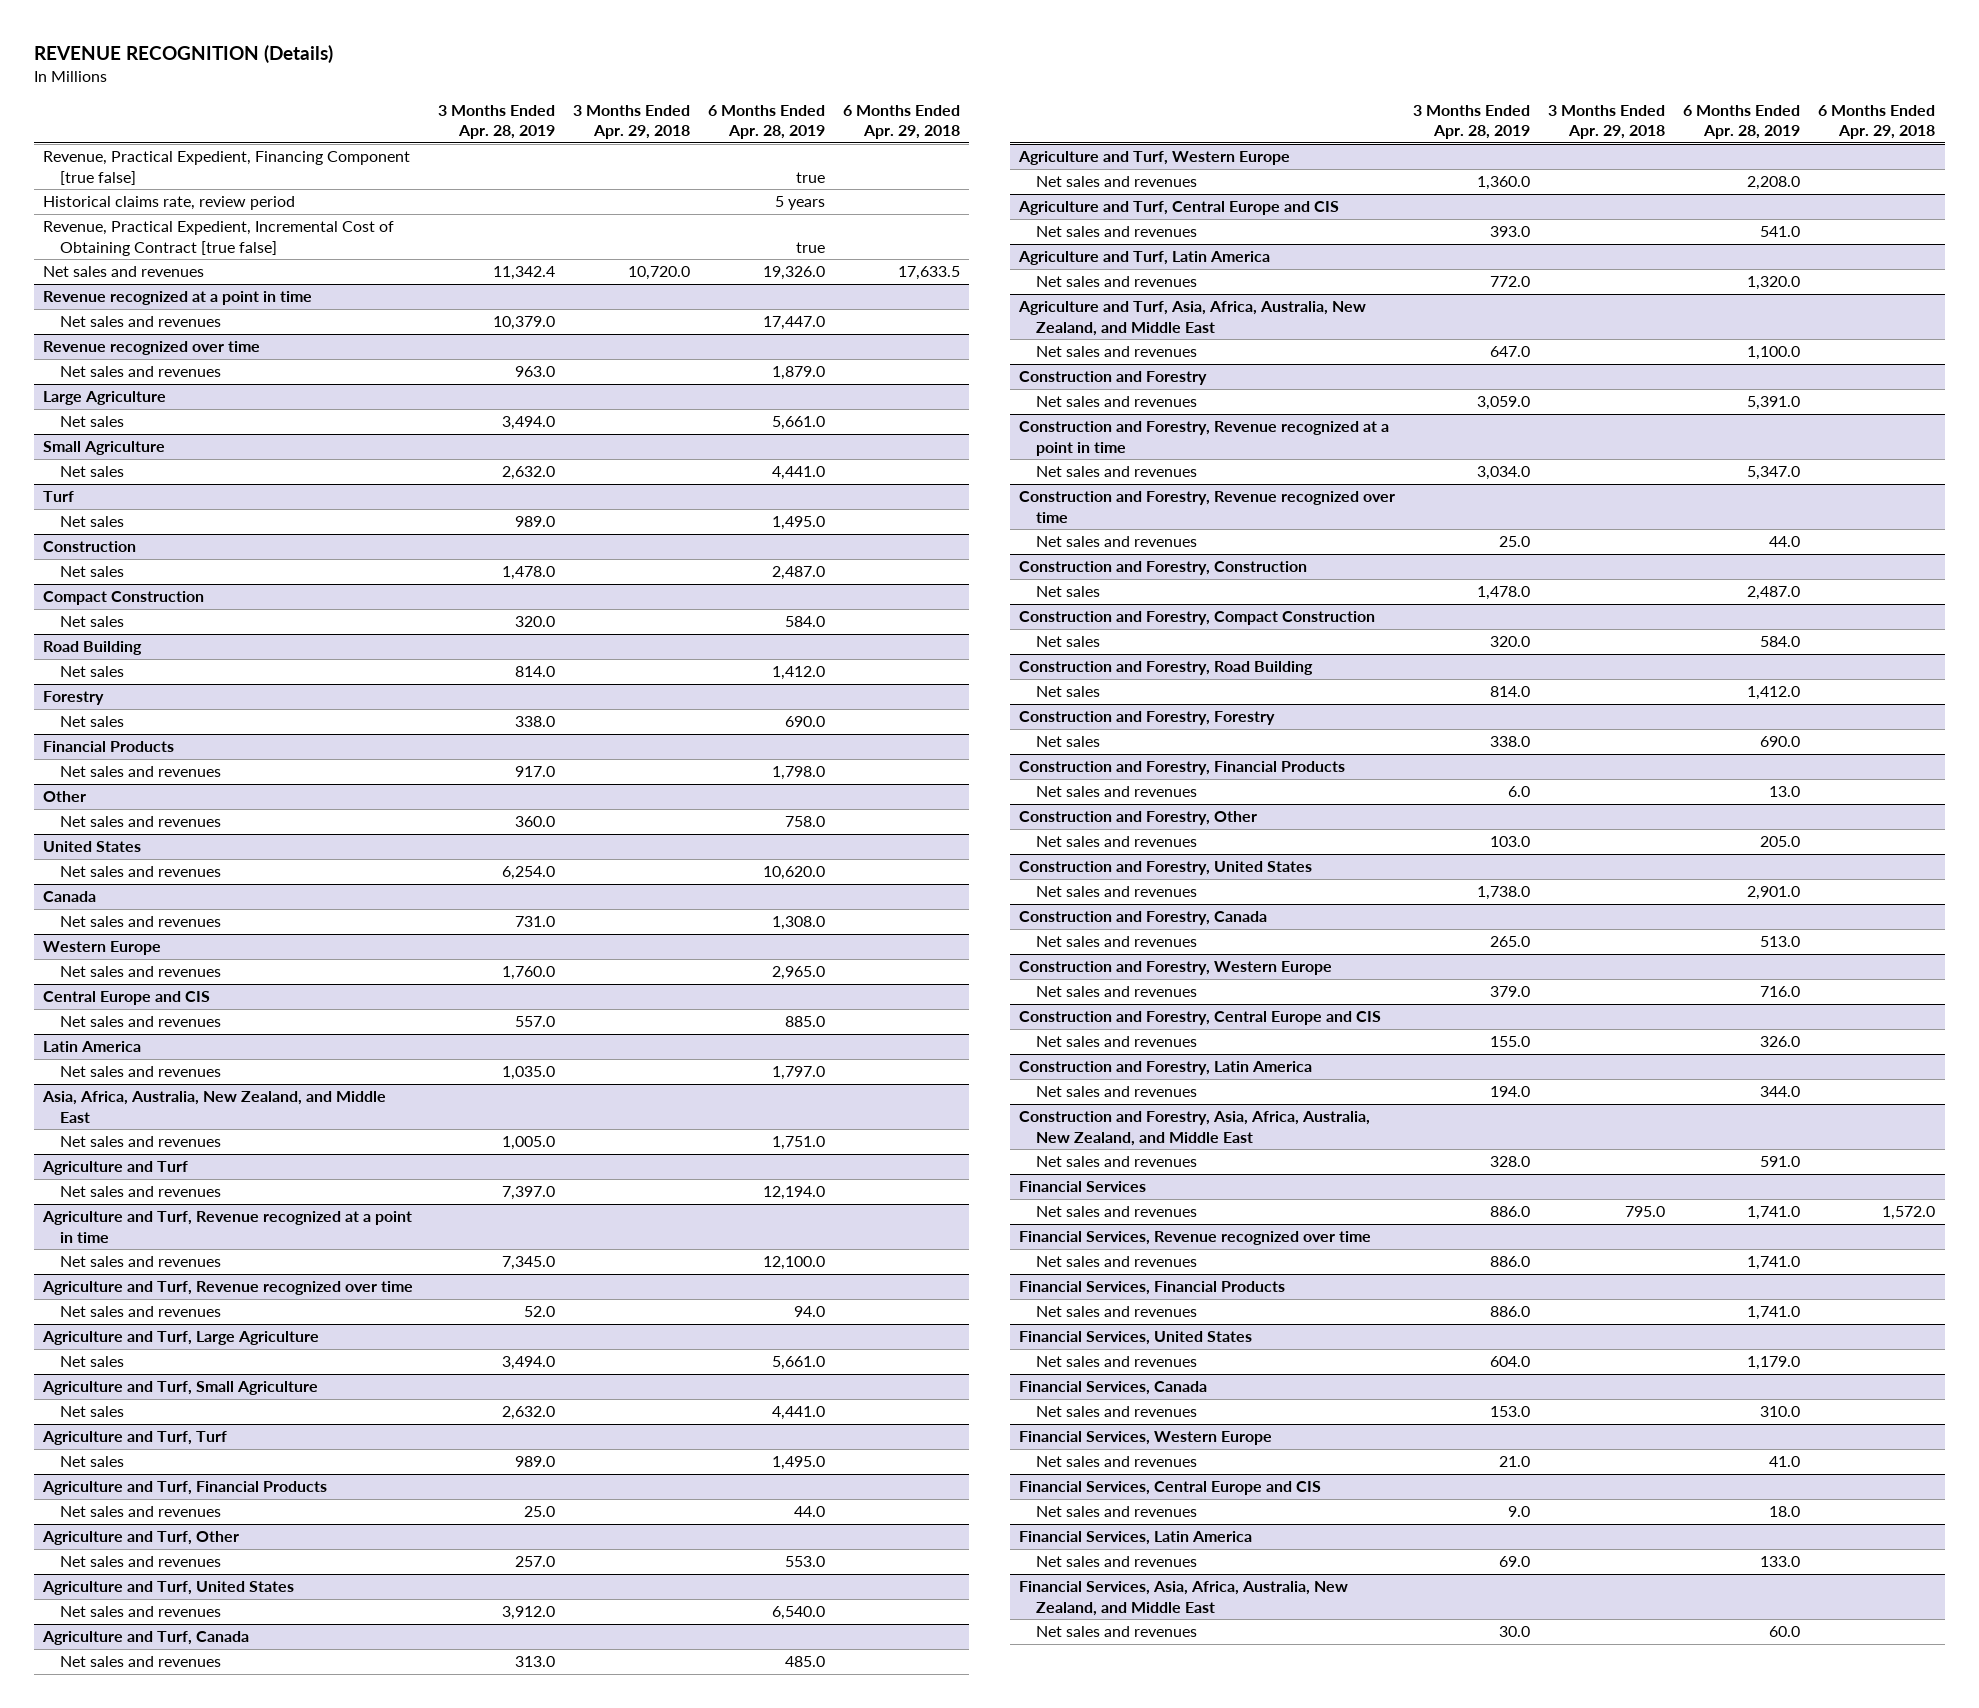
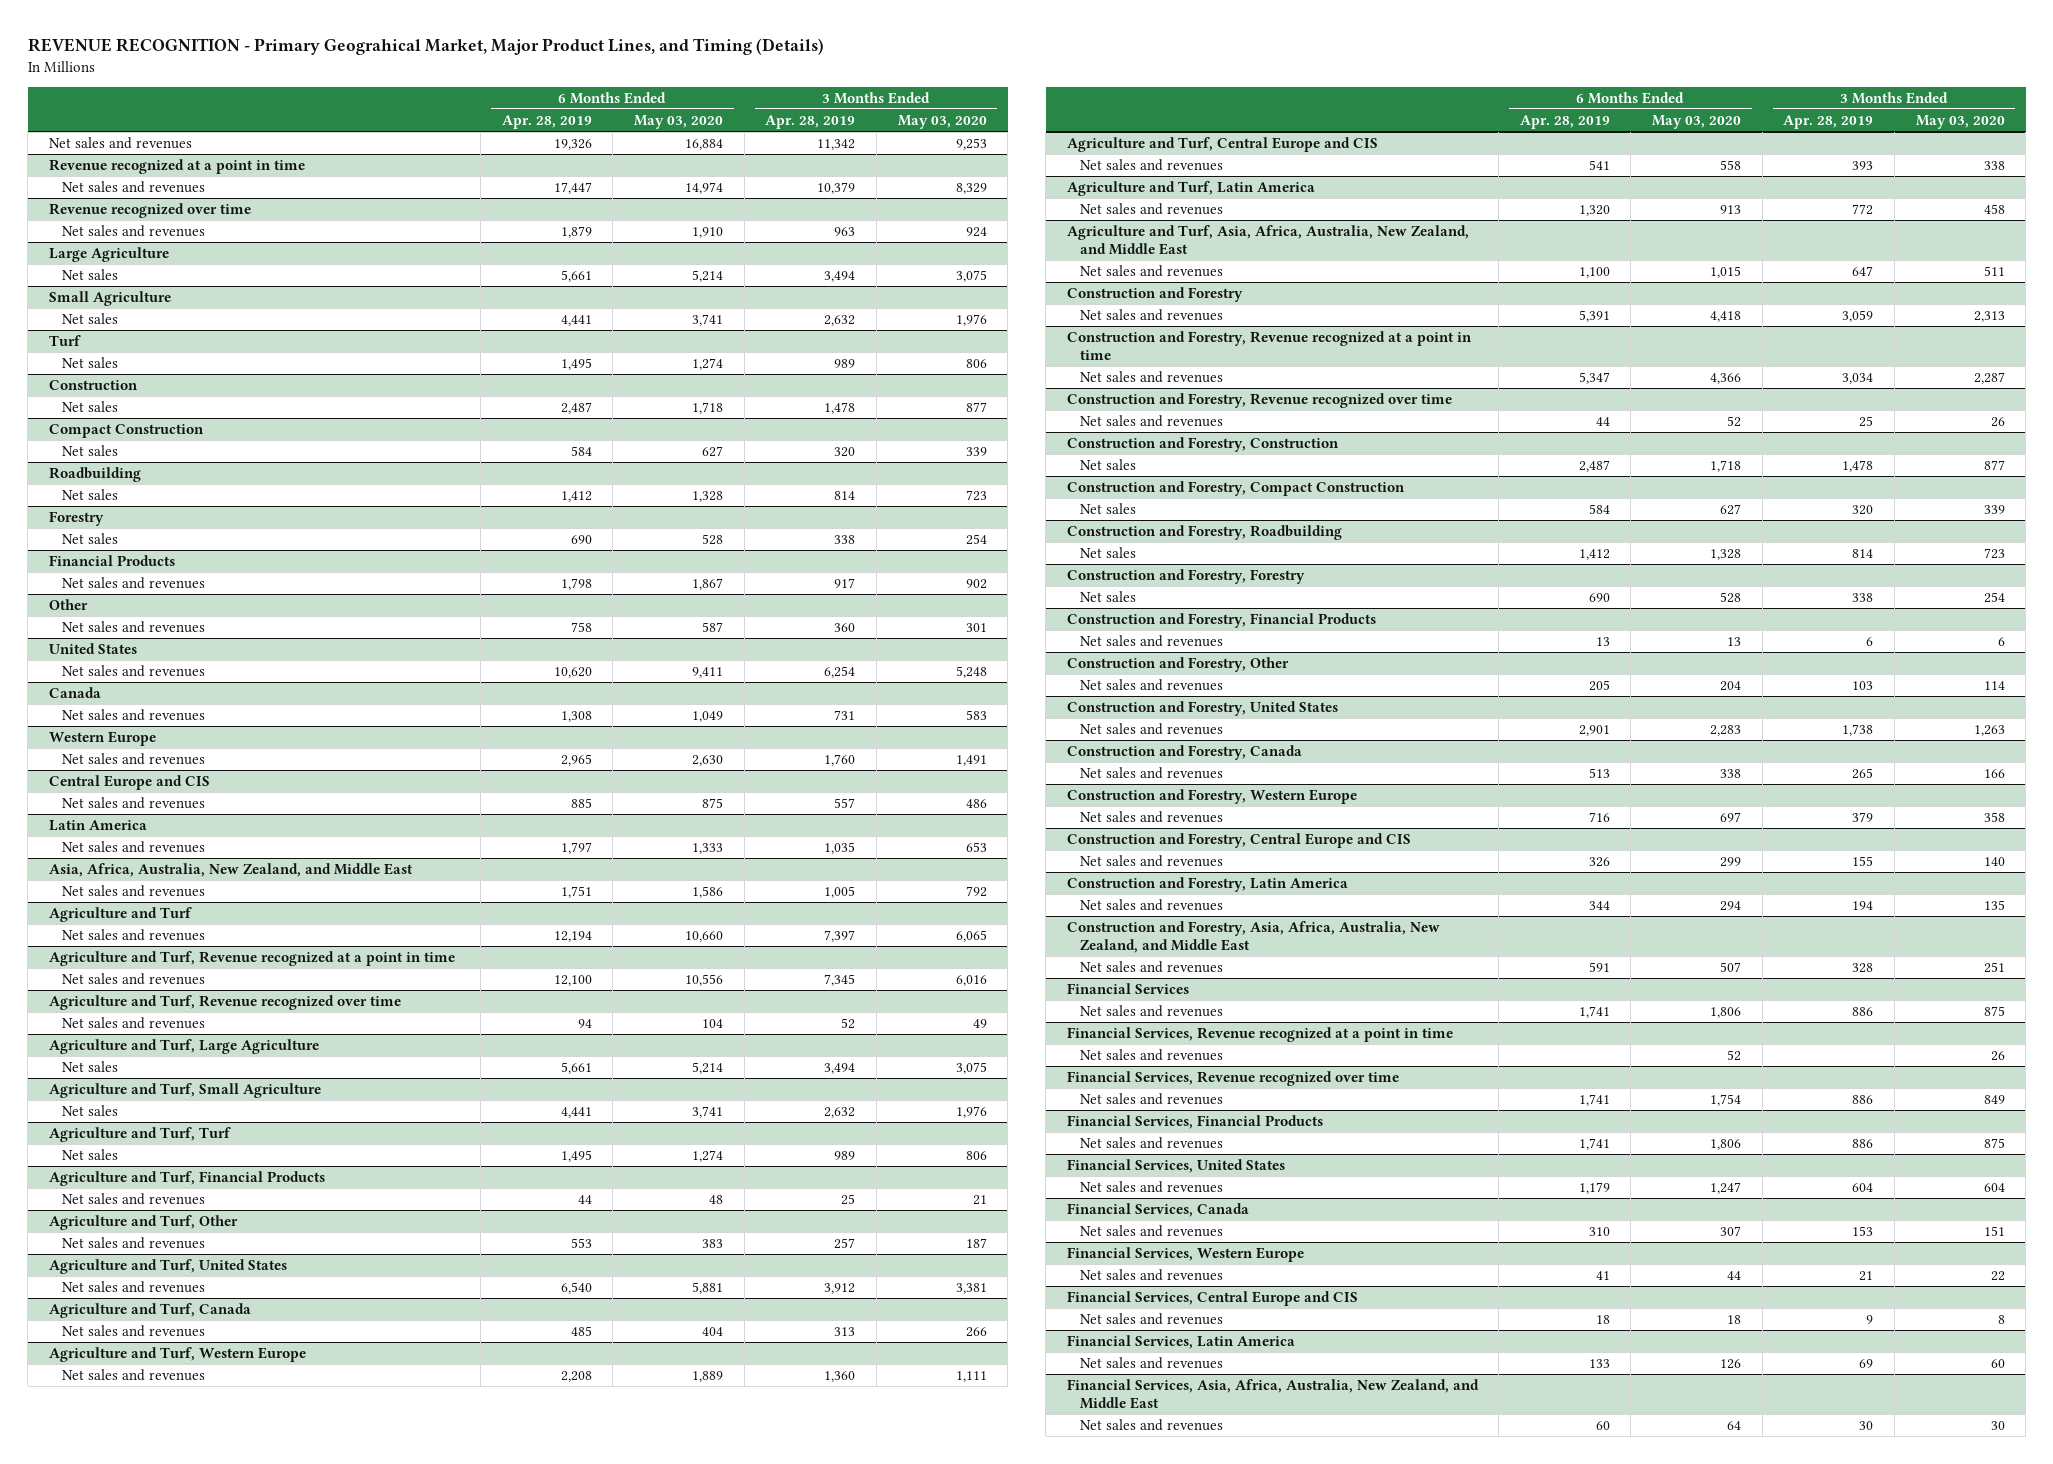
- REVENUE RECOGNITION (Details)
+ REVENUE RECOGNITION - Primary Geograhical Market, Major Product Lines, and Timing (Details)
- | 3 Months Ended Apr. 28, 2019 | 3 Months Ended Apr. 29, 2018 | 6 Months Ended Apr. 28, 2019 | 6 Months Ended Apr. 29, 2018
+ | 6 Months Ended Apr. 28, 2019 | 6 Months Ended May 03, 2020 | 3 Months Ended Apr. 28, 2019 | 3 Months Ended May 03, 2020
- Revenue, Practical Expedient, Financing Component [true false] | | | true |
- Historical claims rate, review period | | | 5 years |
- Revenue, Practical Expedient, Incremental Cost of Obtaining Contract [true false] | | | true |
- Net sales and revenues | 11,342.4 | 10,720.0 | 19,326.0 | 17,633.5
+ Net sales and revenues | 19,326 | 16,884 | 11,342 | 9,253
@ Revenue recognized at a point in time
- Net sales and revenues | 10,379.0 | | 17,447.0 |
+ Net sales and revenues | 17,447 | 14,974 | 10,379 | 8,329
@ Revenue recognized over time
- Net sales and revenues | 963.0 | | 1,879.0 |
+ Net sales and revenues | 1,879 | 1,910 | 963 | 924
@ Large Agriculture
- Net sales | 3,494.0 | | 5,661.0 |
+ Net sales | 5,661 | 5,214 | 3,494 | 3,075
@ Small Agriculture
- Net sales | 2,632.0 | | 4,441.0 |
+ Net sales | 4,441 | 3,741 | 2,632 | 1,976
@ Turf
- Net sales | 989.0 | | 1,495.0 |
+ Net sales | 1,495 | 1,274 | 989 | 806
@ Construction
- Net sales | 1,478.0 | | 2,487.0 |
+ Net sales | 2,487 | 1,718 | 1,478 | 877
@ Compact Construction
- Net sales | 320.0 | | 584.0 |
- Road Building
- Net sales | 814.0 | | 1,412.0 |
@ Compact Construction
+ Net sales | 584 | 627 | 320 | 339
+ Roadbuilding
+ Net sales | 1,412 | 1,328 | 814 | 723
@ Forestry
- Net sales | 338.0 | | 690.0 |
+ Net sales | 690 | 528 | 338 | 254
@ Financial Products
- Net sales and revenues | 917.0 | | 1,798.0 |
+ Net sales and revenues | 1,798 | 1,867 | 917 | 902
@ Other
- Net sales and revenues | 360.0 | | 758.0 |
+ Net sales and revenues | 758 | 587 | 360 | 301
@ United States
- Net sales and revenues | 6,254.0 | | 10,620.0 |
+ Net sales and revenues | 10,620 | 9,411 | 6,254 | 5,248
@ Canada
- Net sales and revenues | 731.0 | | 1,308.0 |
+ Net sales and revenues | 1,308 | 1,049 | 731 | 583
@ Western Europe
- Net sales and revenues | 1,760.0 | | 2,965.0 |
+ Net sales and revenues | 2,965 | 2,630 | 1,760 | 1,491
@ Central Europe and CIS
- Net sales and revenues | 557.0 | | 885.0 |
+ Net sales and revenues | 885 | 875 | 557 | 486
@ Latin America
- Net sales and revenues | 1,035.0 | | 1,797.0 |
+ Net sales and revenues | 1,797 | 1,333 | 1,035 | 653
@ Asia, Africa, Australia, New Zealand, and Middle East
- Net sales and revenues | 1,005.0 | | 1,751.0 |
+ Net sales and revenues | 1,751 | 1,586 | 1,005 | 792
@ Agriculture and Turf
- Net sales and revenues | 7,397.0 | | 12,194.0 |
+ Net sales and revenues | 12,194 | 10,660 | 7,397 | 6,065
@ Agriculture and Turf, Revenue recognized at a point in time
- Net sales and revenues | 7,345.0 | | 12,100.0 |
+ Net sales and revenues | 12,100 | 10,556 | 7,345 | 6,016
@ Agriculture and Turf, Revenue recognized over time
- Net sales and revenues | 52.0 | | 94.0 |
+ Net sales and revenues | 94 | 104 | 52 | 49
@ Agriculture and Turf, Large Agriculture
- Net sales | 3,494.0 | | 5,661.0 |
+ Net sales | 5,661 | 5,214 | 3,494 | 3,075
@ Agriculture and Turf, Small Agriculture
- Net sales | 2,632.0 | | 4,441.0 |
+ Net sales | 4,441 | 3,741 | 2,632 | 1,976
@ Agriculture and Turf, Turf
- Net sales | 989.0 | | 1,495.0 |
+ Net sales | 1,495 | 1,274 | 989 | 806
@ Agriculture and Turf, Financial Products
- Net sales and revenues | 25.0 | | 44.0 |
+ Net sales and revenues | 44 | 48 | 25 | 21
@ Agriculture and Turf, Other
- Net sales and revenues | 257.0 | | 553.0 |
+ Net sales and revenues | 553 | 383 | 257 | 187
@ Agriculture and Turf, United States
- Net sales and revenues | 3,912.0 | | 6,540.0 |
+ Net sales and revenues | 6,540 | 5,881 | 3,912 | 3,381
@ Agriculture and Turf, Canada
- Net sales and revenues | 313.0 | | 485.0 |
+ Net sales and revenues | 485 | 404 | 313 | 266
@ Agriculture and Turf, Western Europe
- Net sales and revenues | 1,360.0 | | 2,208.0 |
+ Net sales and revenues | 2,208 | 1,889 | 1,360 | 1,111
@ Agriculture and Turf, Central Europe and CIS
- Net sales and revenues | 393.0 | | 541.0 |
+ Net sales and revenues | 541 | 558 | 393 | 338
@ Agriculture and Turf, Latin America
- Net sales and revenues | 772.0 | | 1,320.0 |
+ Net sales and revenues | 1,320 | 913 | 772 | 458
@ Agriculture and Turf, Asia, Africa, Australia, New Zealand, and Middle East
- Net sales and revenues | 647.0 | | 1,100.0 |
+ Net sales and revenues | 1,100 | 1,015 | 647 | 511
@ Construction and Forestry
- Net sales and revenues | 3,059.0 | | 5,391.0 |
+ Net sales and revenues | 5,391 | 4,418 | 3,059 | 2,313
@ Construction and Forestry, Revenue recognized at a point in time
- Net sales and revenues | 3,034.0 | | 5,347.0 |
+ Net sales and revenues | 5,347 | 4,366 | 3,034 | 2,287
@ Construction and Forestry, Revenue recognized over time
- Net sales and revenues | 25.0 | | 44.0 |
+ Net sales and revenues | 44 | 52 | 25 | 26
@ Construction and Forestry, Construction
- Net sales | 1,478.0 | | 2,487.0 |
+ Net sales | 2,487 | 1,718 | 1,478 | 877
@ Construction and Forestry, Compact Construction
- Net sales | 320.0 | | 584.0 |
- Construction and Forestry, Road Building
- Net sales | 814.0 | | 1,412.0 |
@ Construction and Forestry, Compact Construction
+ Net sales | 584 | 627 | 320 | 339
+ Construction and Forestry, Roadbuilding
+ Net sales | 1,412 | 1,328 | 814 | 723
@ Construction and Forestry, Forestry
- Net sales | 338.0 | | 690.0 |
+ Net sales | 690 | 528 | 338 | 254
@ Construction and Forestry, Financial Products
- Net sales and revenues | 6.0 | | 13.0 |
+ Net sales and revenues | 13 | 13 | 6 | 6
@ Construction and Forestry, Other
- Net sales and revenues | 103.0 | | 205.0 |
+ Net sales and revenues | 205 | 204 | 103 | 114
@ Construction and Forestry, United States
- Net sales and revenues | 1,738.0 | | 2,901.0 |
+ Net sales and revenues | 2,901 | 2,283 | 1,738 | 1,263
@ Construction and Forestry, Canada
- Net sales and revenues | 265.0 | | 513.0 |
+ Net sales and revenues | 513 | 338 | 265 | 166
@ Construction and Forestry, Western Europe
- Net sales and revenues | 379.0 | | 716.0 |
+ Net sales and revenues | 716 | 697 | 379 | 358
@ Construction and Forestry, Central Europe and CIS
- Net sales and revenues | 155.0 | | 326.0 |
+ Net sales and revenues | 326 | 299 | 155 | 140
@ Construction and Forestry, Latin America
- Net sales and revenues | 194.0 | | 344.0 |
+ Net sales and revenues | 344 | 294 | 194 | 135
@ Construction and Forestry, Asia, Africa, Australia, New Zealand, and Middle East
- Net sales and revenues | 328.0 | | 591.0 |
+ Net sales and revenues | 591 | 507 | 328 | 251
@ Financial Services
- Net sales and revenues | 886.0 | 795.0 | 1,741.0 | 1,572.0
+ Net sales and revenues | 1,741 | 1,806 | 886 | 875
+ Financial Services, Revenue recognized at a point in time
+ Net sales and revenues | | 52 | | 26
@ Financial Services, Revenue recognized over time
- Net sales and revenues | 886.0 | | 1,741.0 |
+ Net sales and revenues | 1,741 | 1,754 | 886 | 849
@ Financial Services, Financial Products
- Net sales and revenues | 886.0 | | 1,741.0 |
+ Net sales and revenues | 1,741 | 1,806 | 886 | 875
@ Financial Services, United States
- Net sales and revenues | 604.0 | | 1,179.0 |
+ Net sales and revenues | 1,179 | 1,247 | 604 | 604
@ Financial Services, Canada
- Net sales and revenues | 153.0 | | 310.0 |
+ Net sales and revenues | 310 | 307 | 153 | 151
@ Financial Services, Western Europe
- Net sales and revenues | 21.0 | | 41.0 |
+ Net sales and revenues | 41 | 44 | 21 | 22
@ Financial Services, Central Europe and CIS
- Net sales and revenues | 9.0 | | 18.0 |
+ Net sales and revenues | 18 | 18 | 9 | 8
@ Financial Services, Latin America
- Net sales and revenues | 69.0 | | 133.0 |
+ Net sales and revenues | 133 | 126 | 69 | 60
@ Financial Services, Asia, Africa, Australia, New Zealand, and Middle East
- Net sales and revenues | 30.0 | | 60.0 |
+ Net sales and revenues | 60 | 64 | 30 | 30

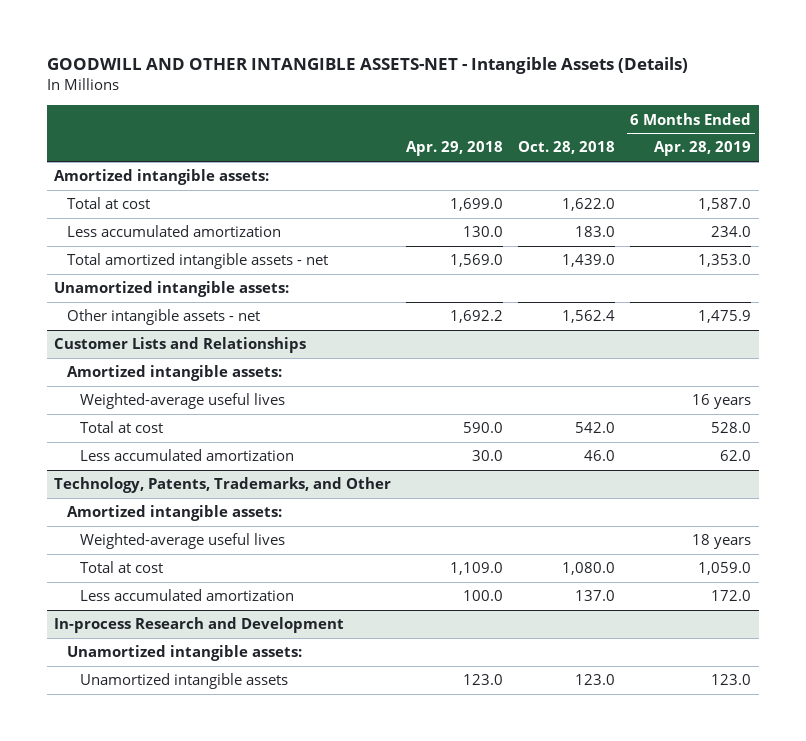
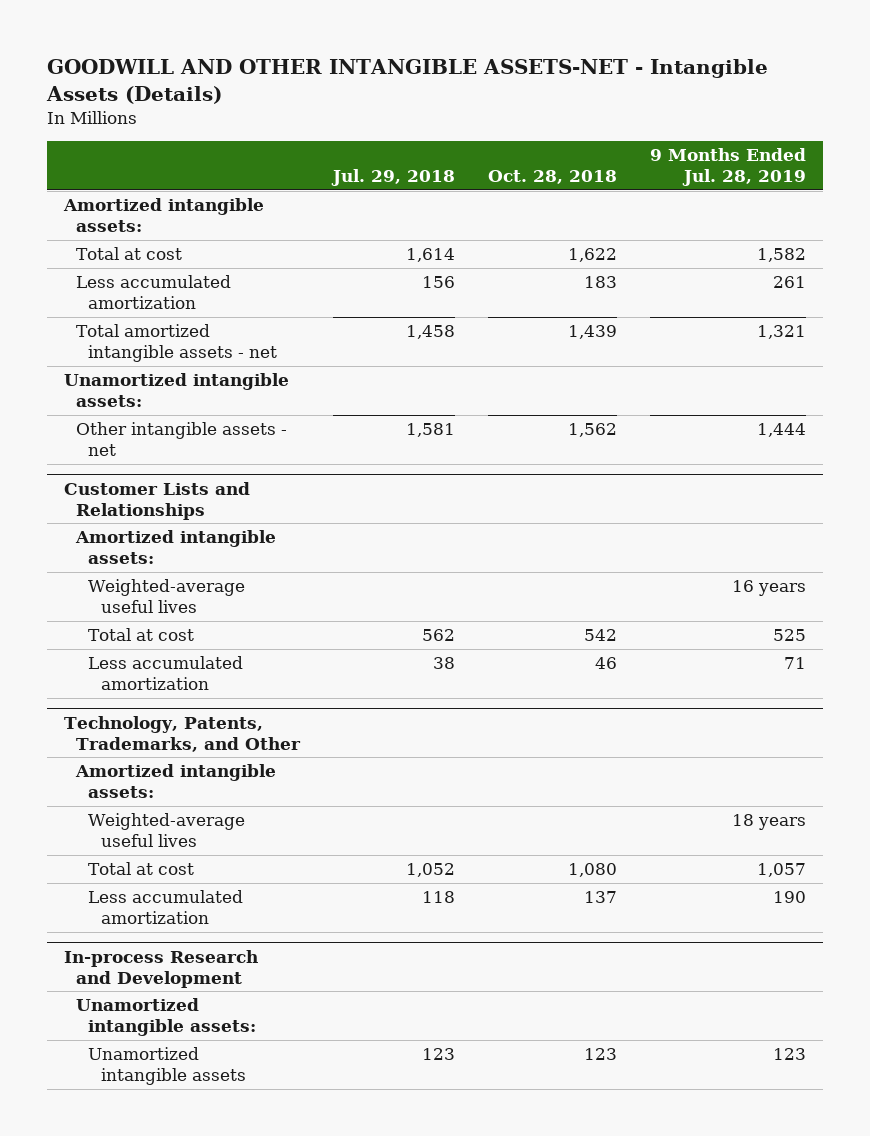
- | Apr. 29, 2018 | Oct. 28, 2018 | 6 Months Ended Apr. 28, 2019
+ | Jul. 29, 2018 | Oct. 28, 2018 | 9 Months Ended Jul. 28, 2019
- Total at cost | 1,699.0 | 1,622.0 | 1,587.0
- Less accumulated amortization | 130.0 | 183.0 | 234.0
- Total amortized intangible assets - net | 1,569.0 | 1,439.0 | 1,353.0
+ Total at cost | 1,614 | 1,622 | 1,582
+ Less accumulated amortization | 156 | 183 | 261
+ Total amortized intangible assets - net | 1,458 | 1,439 | 1,321
- Other intangible assets - net | 1,692.2 | 1,562.4 | 1,475.9
+ Other intangible assets - net | 1,581 | 1,562 | 1,444
@ Customer Lists and Relationships
- Total at cost | 590.0 | 542.0 | 528.0
- Less accumulated amortization | 30.0 | 46.0 | 62.0
+ Total at cost | 562 | 542 | 525
+ Less accumulated amortization | 38 | 46 | 71
@ Technology, Patents, Trademarks, and Other
- Total at cost | 1,109.0 | 1,080.0 | 1,059.0
- Less accumulated amortization | 100.0 | 137.0 | 172.0
+ Total at cost | 1,052 | 1,080 | 1,057
+ Less accumulated amortization | 118 | 137 | 190
@ In-process Research and Development
- Unamortized intangible assets | 123.0 | 123.0 | 123.0
+ Unamortized intangible assets | 123 | 123 | 123

